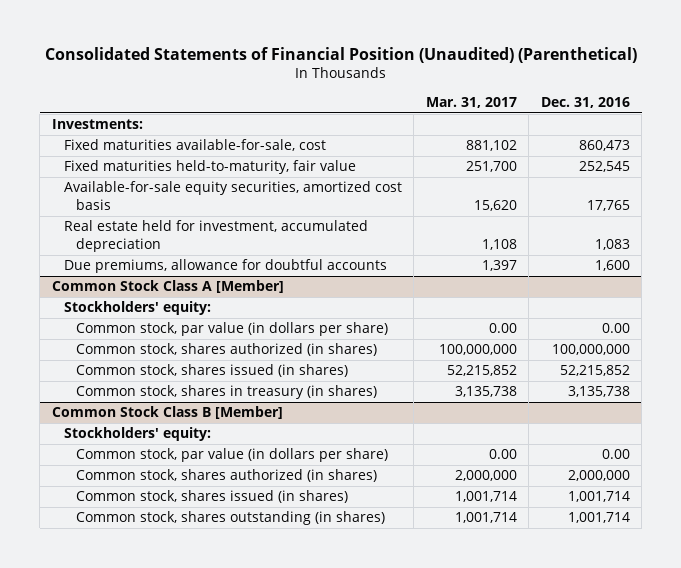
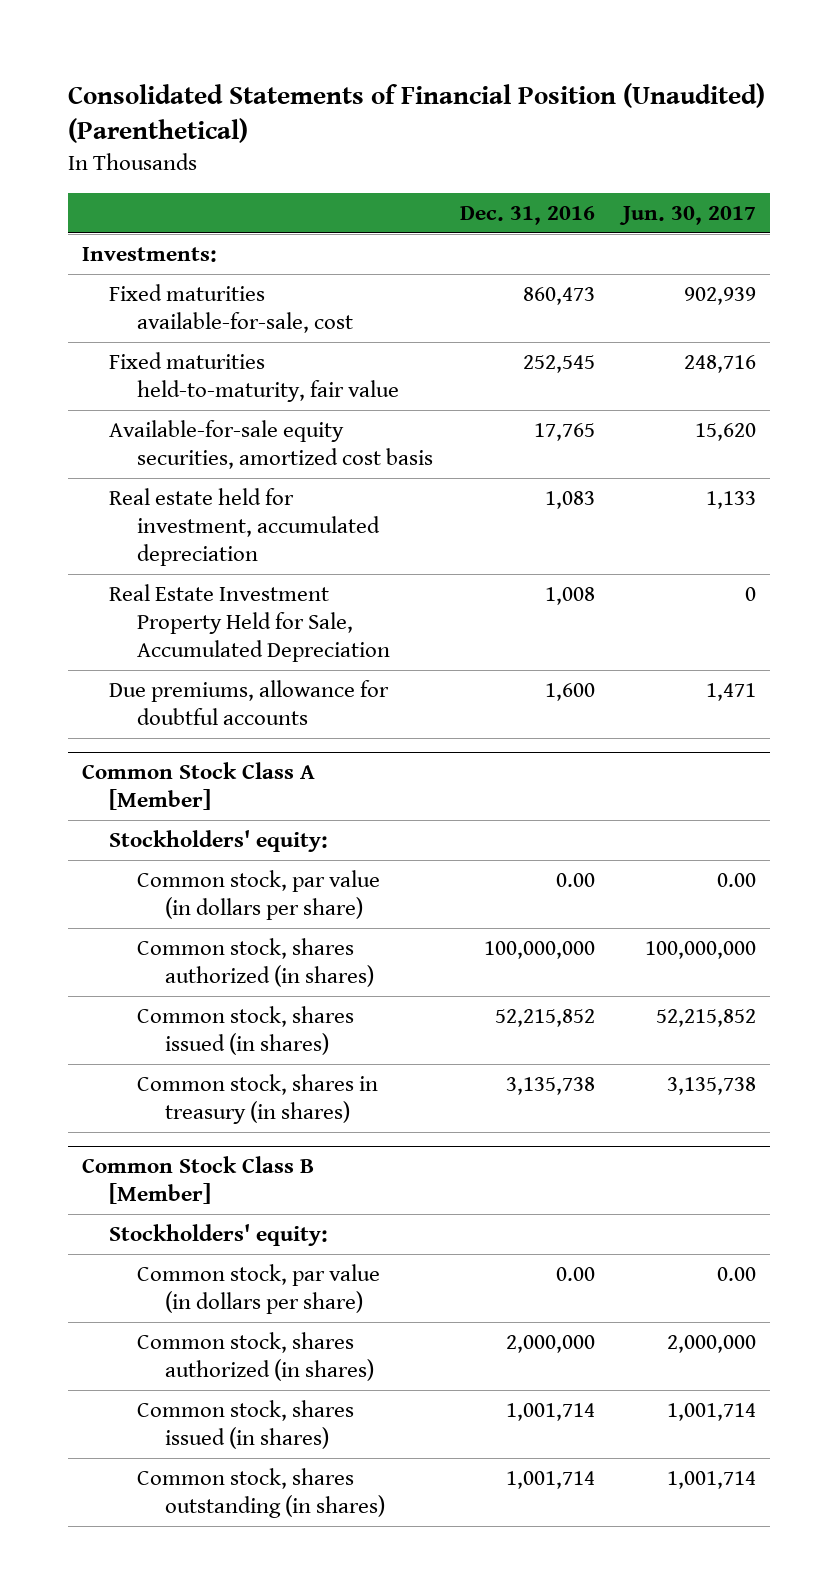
- | Mar. 31, 2017 | Dec. 31, 2016
+ | Dec. 31, 2016 | Jun. 30, 2017
+ Real Estate Investment Property Held for Sale, Accumulated Depreciation | 1,008 | 0

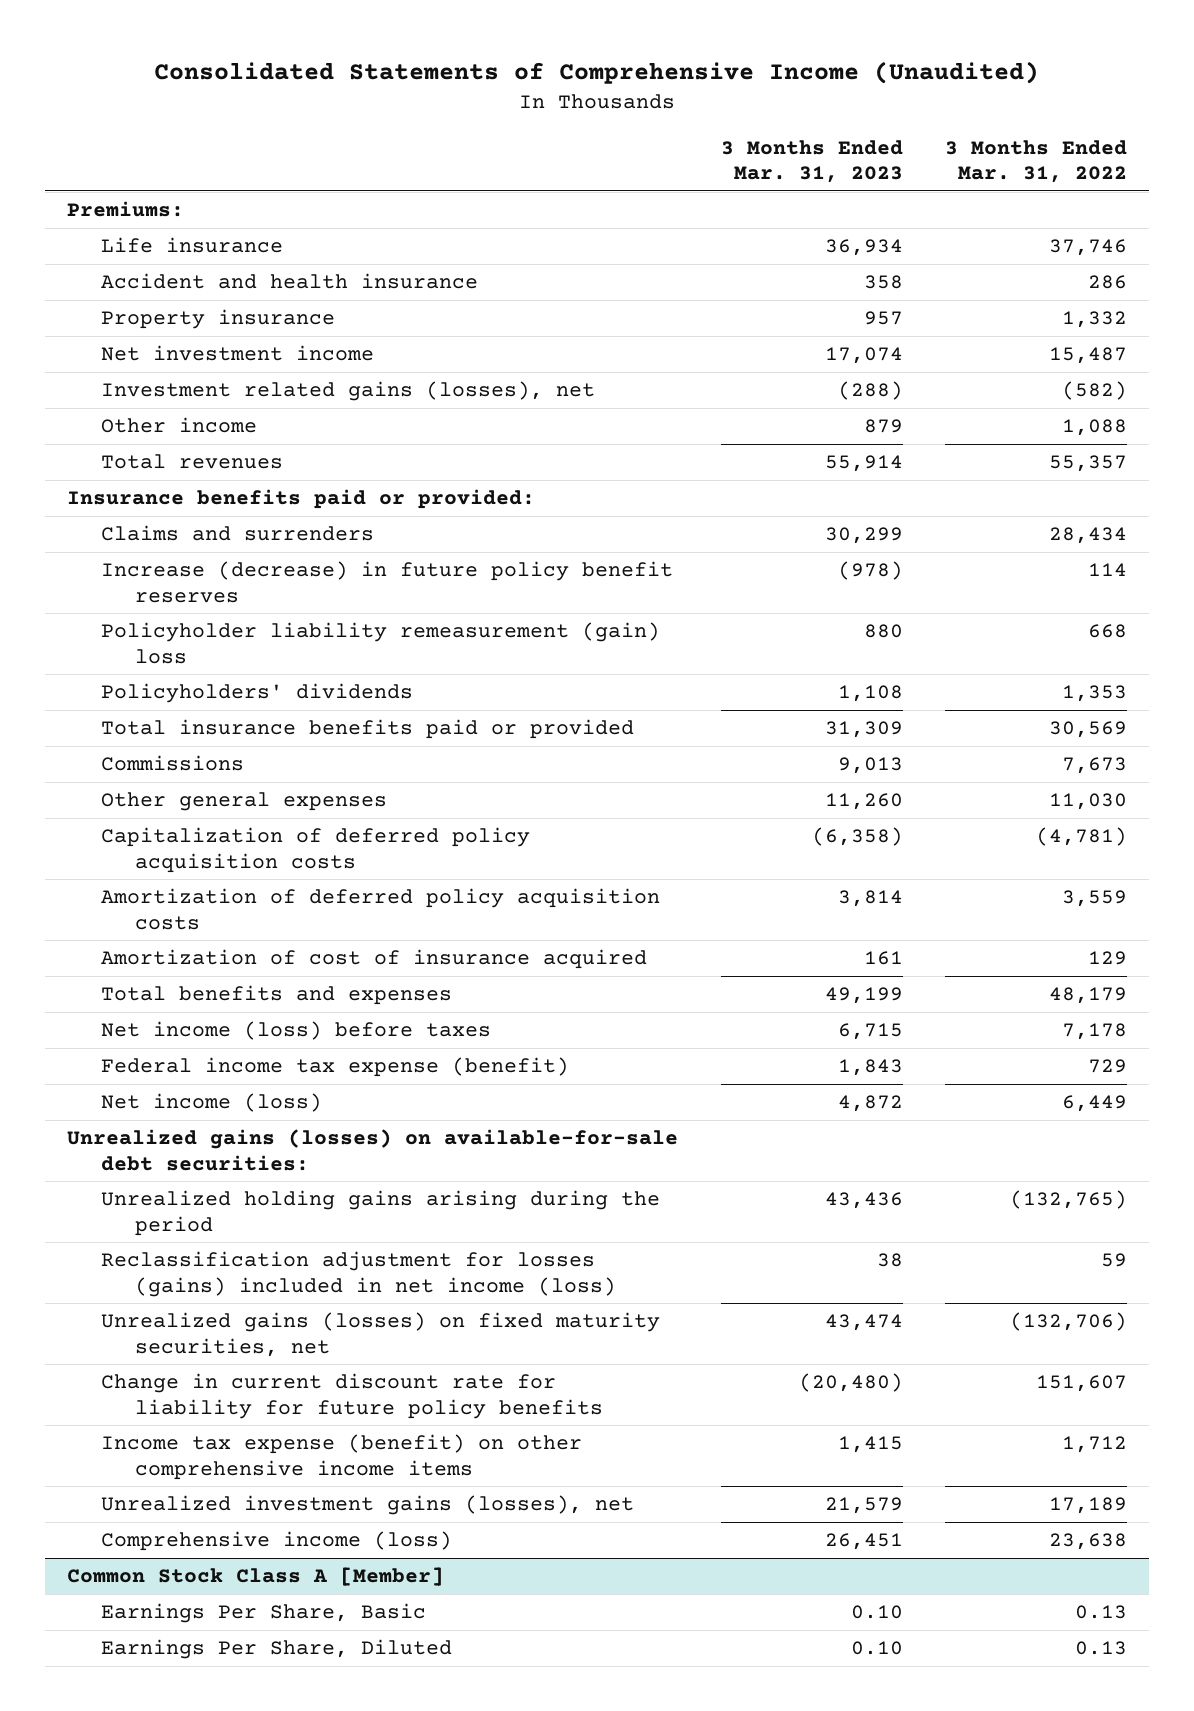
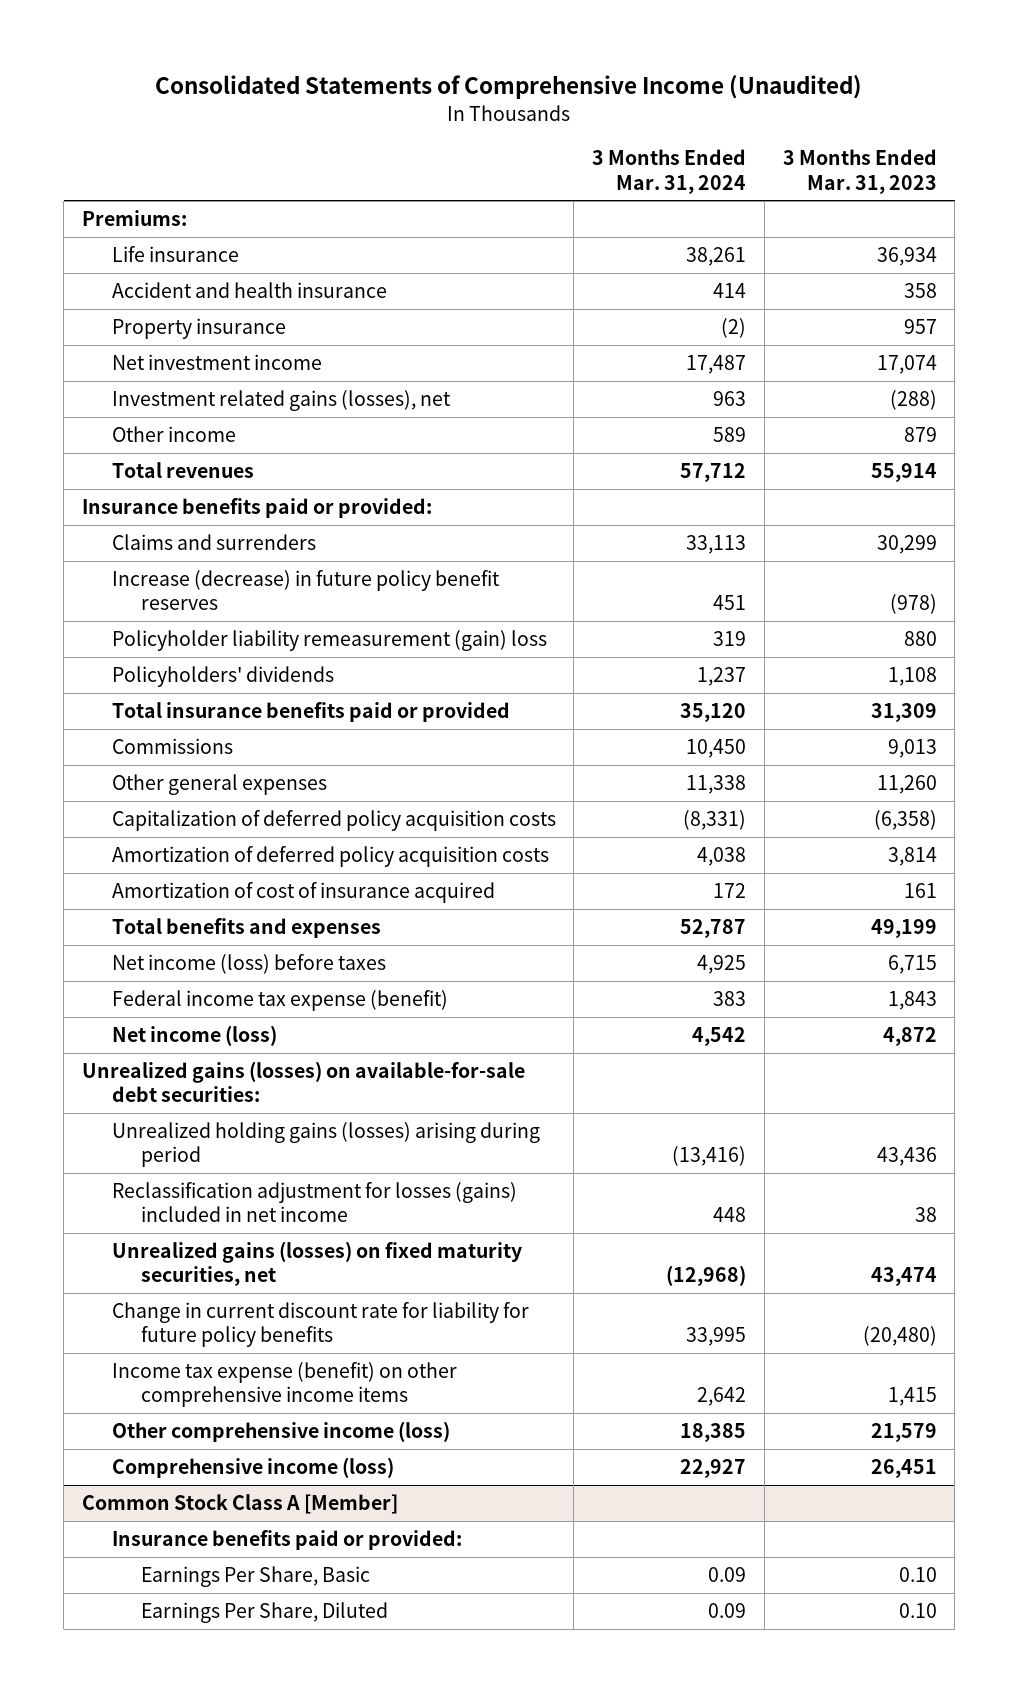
- | 3 Months Ended Mar. 31, 2023 | 3 Months Ended Mar. 31, 2022
+ | 3 Months Ended Mar. 31, 2024 | 3 Months Ended Mar. 31, 2023
- Unrealized holding gains arising during the period | 43,436 | (132,765)
- Reclassification adjustment for losses (gains) included in net income (loss) | 38 | 59
+ Unrealized holding gains (losses) arising during period | (13,416) | 43,436
+ Reclassification adjustment for losses (gains) included in net income | 448 | 38
- Unrealized investment gains (losses), net | 21,579 | 17,189
+ Other comprehensive income (loss) | 18,385 | 21,579
@ Common Stock Class A [Member]
+ Insurance benefits paid or provided:

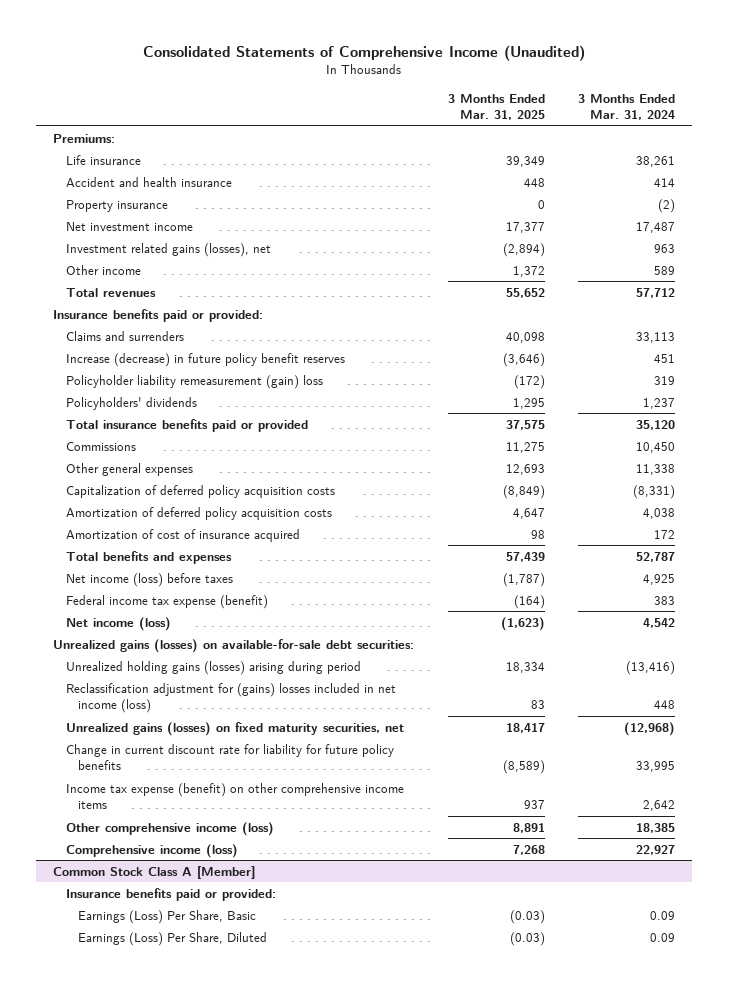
- | 3 Months Ended Mar. 31, 2024 | 3 Months Ended Mar. 31, 2023
+ | 3 Months Ended Mar. 31, 2025 | 3 Months Ended Mar. 31, 2024
- Reclassification adjustment for losses (gains) included in net income | 448 | 38
+ Reclassification adjustment for (gains) losses included in net income (loss) | 83 | 448
@ Common Stock Class A [Member]
- Earnings Per Share, Basic | 0.09 | 0.10
- Earnings Per Share, Diluted | 0.09 | 0.10
+ Earnings (Loss) Per Share, Basic | (0.03) | 0.09
+ Earnings (Loss) Per Share, Diluted | (0.03) | 0.09

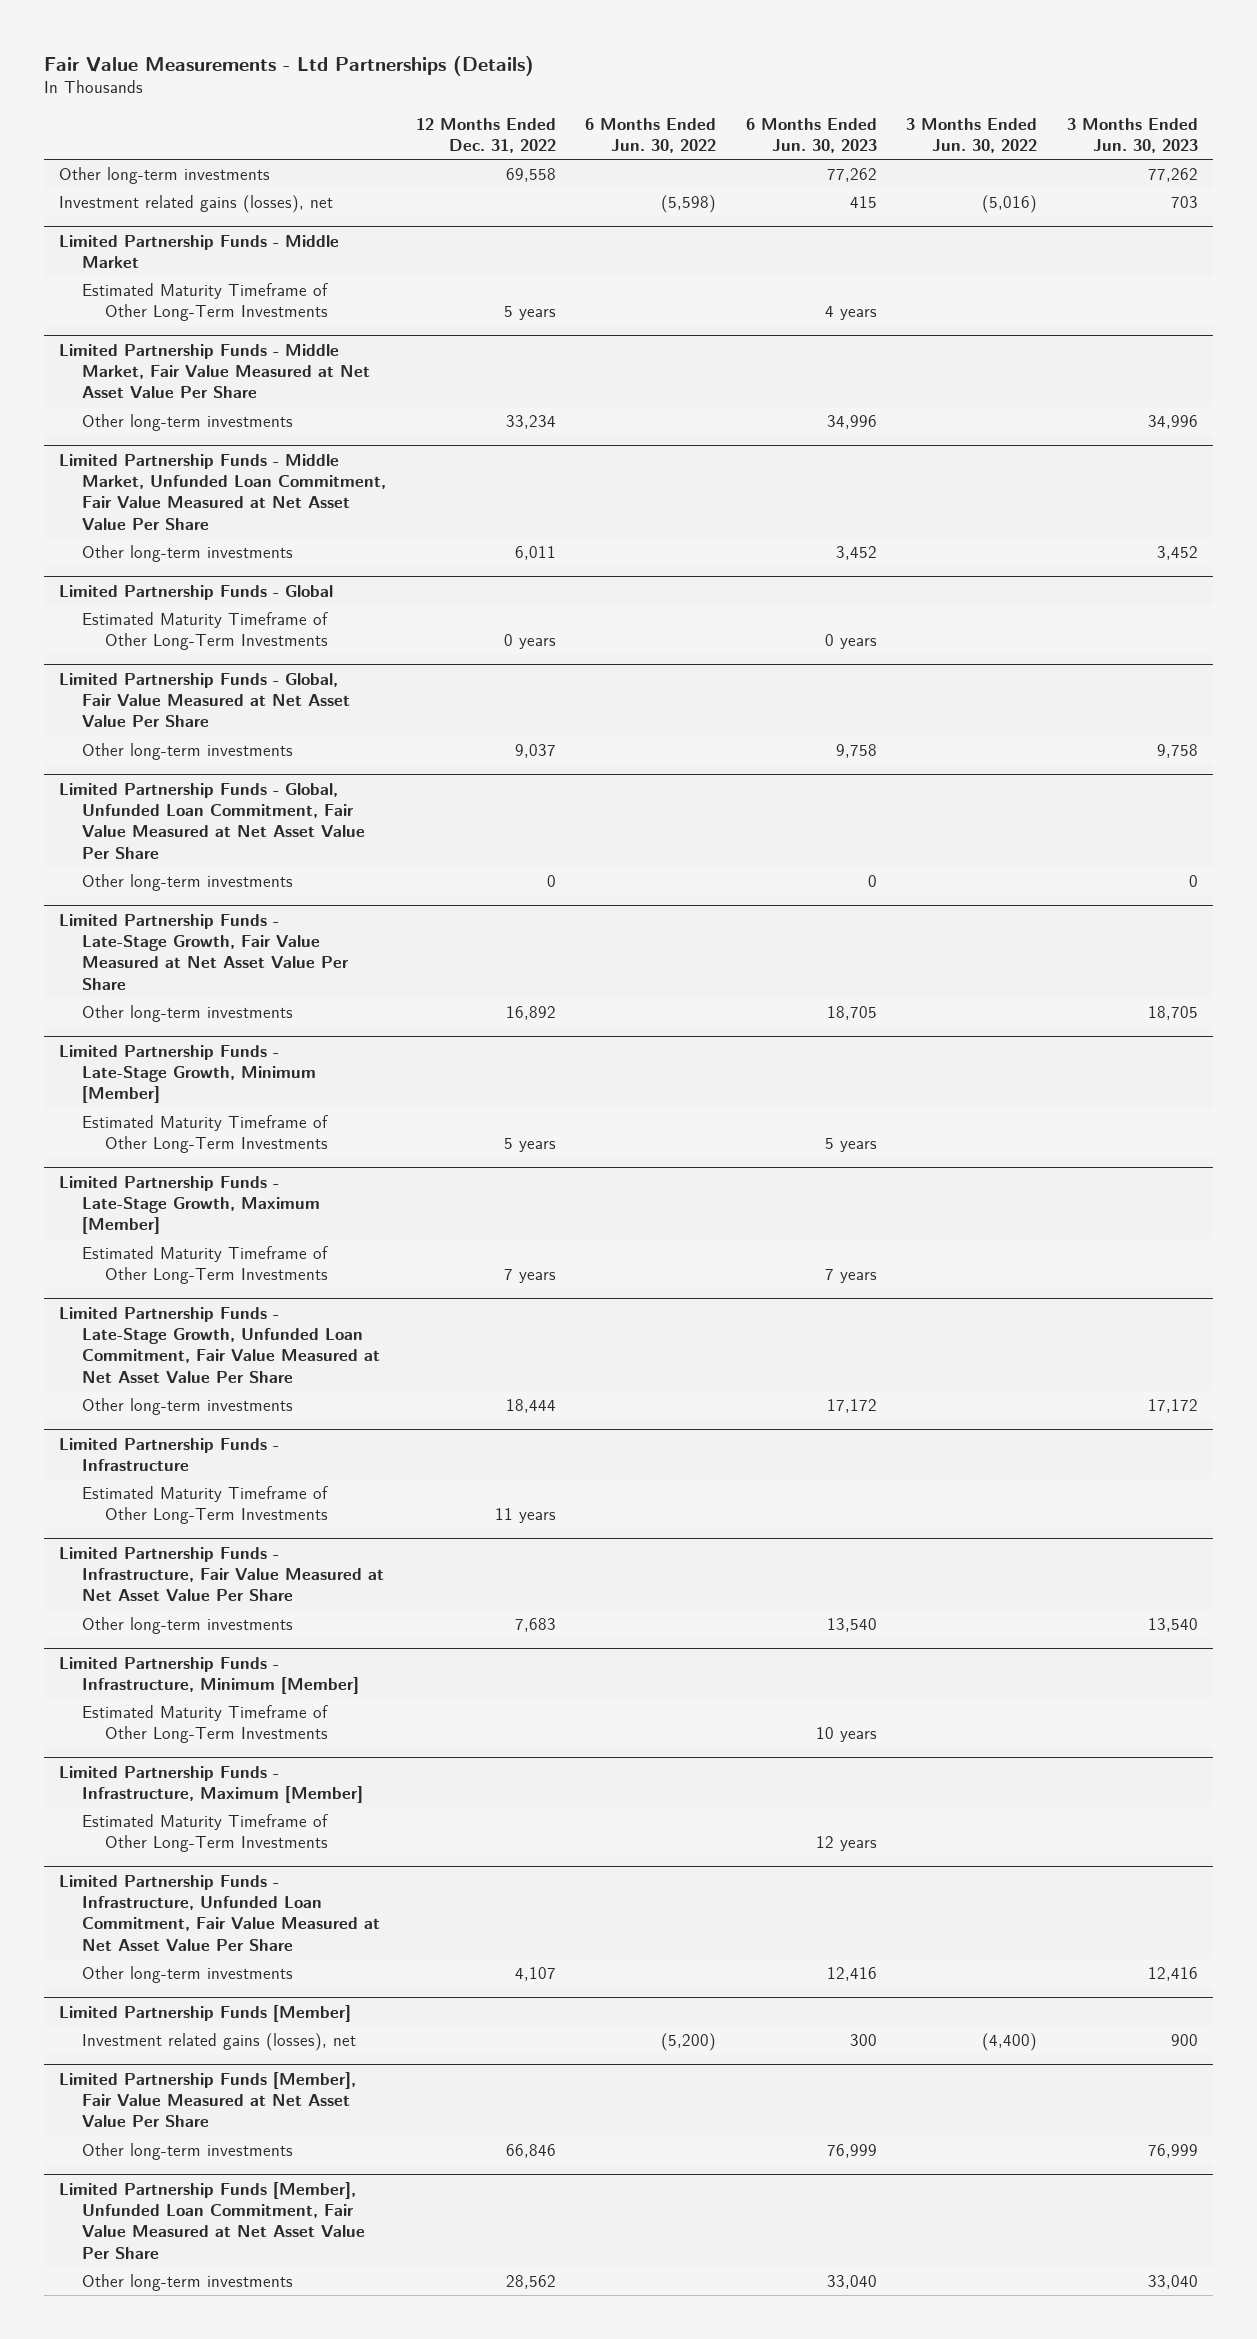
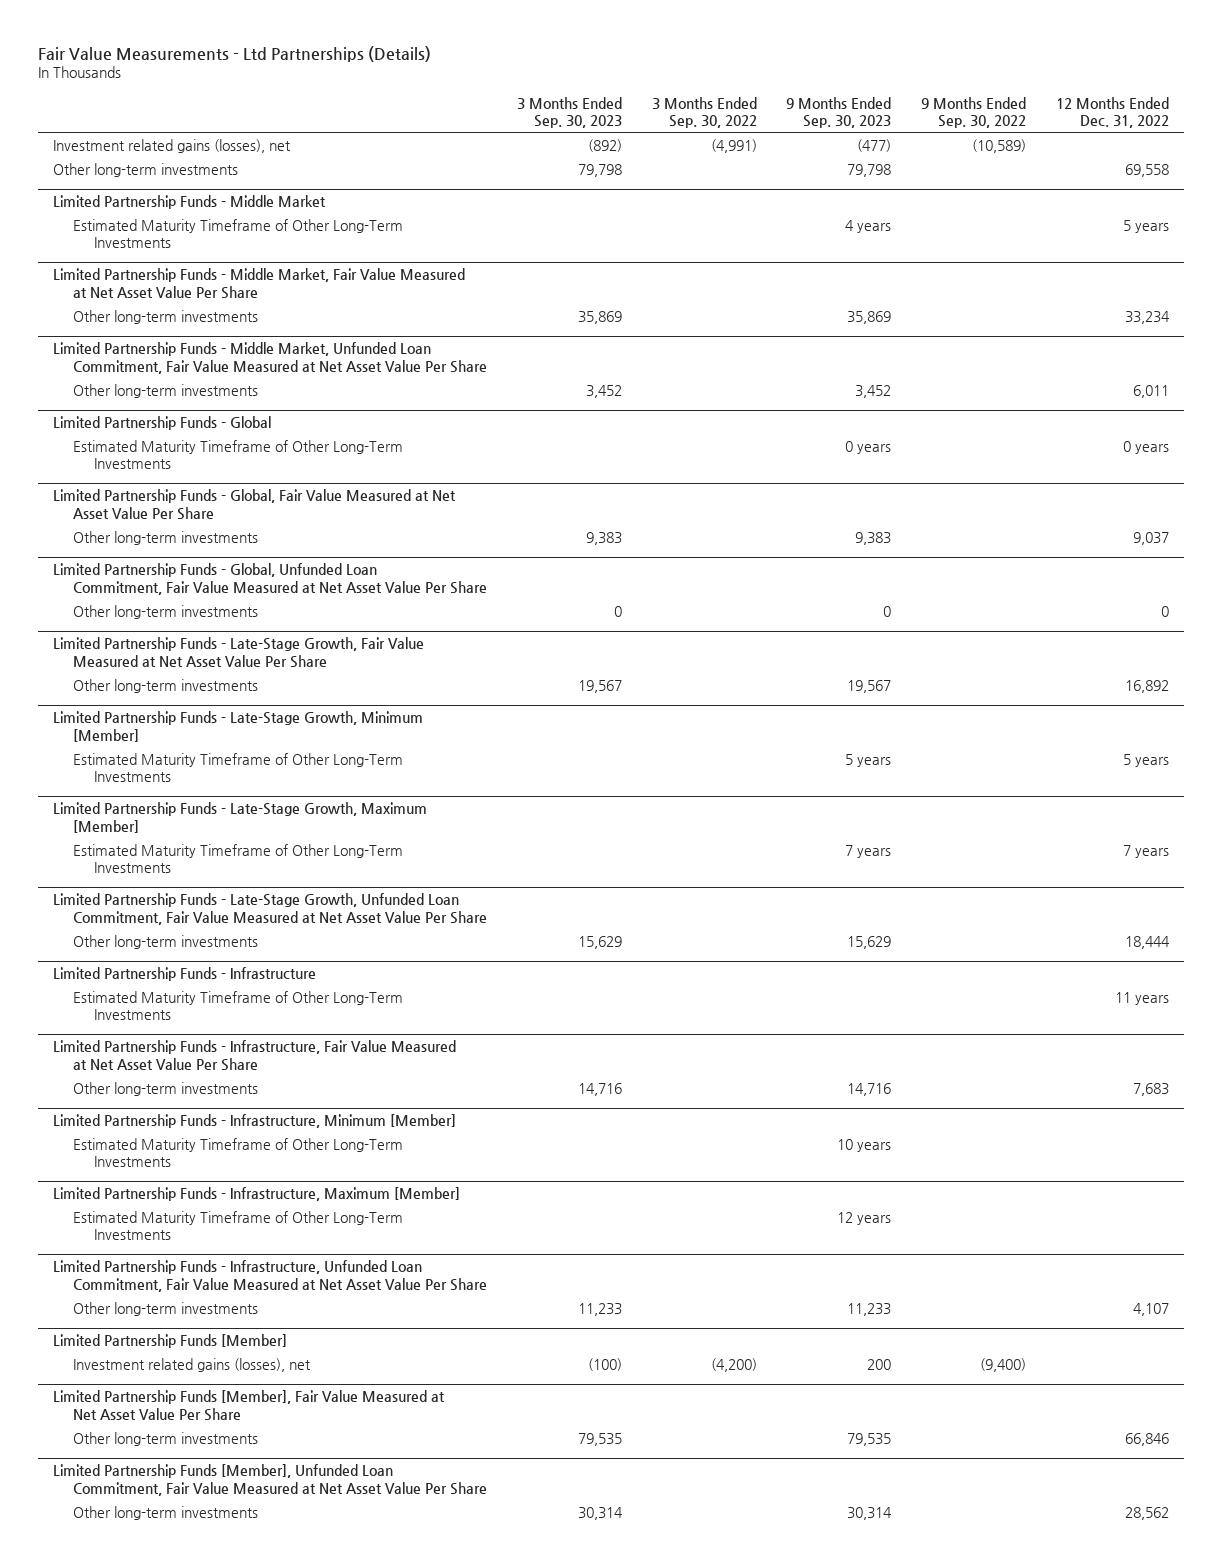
- | 12 Months Ended Dec. 31, 2022 | 6 Months Ended Jun. 30, 2022 | 6 Months Ended Jun. 30, 2023 | 3 Months Ended Jun. 30, 2022 | 3 Months Ended Jun. 30, 2023
+ | 3 Months Ended Sep. 30, 2023 | 3 Months Ended Sep. 30, 2022 | 9 Months Ended Sep. 30, 2023 | 9 Months Ended Sep. 30, 2022 | 12 Months Ended Dec. 31, 2022
moved down: Other long-term investments | 79,798 | | 79,798 | | 69,558

